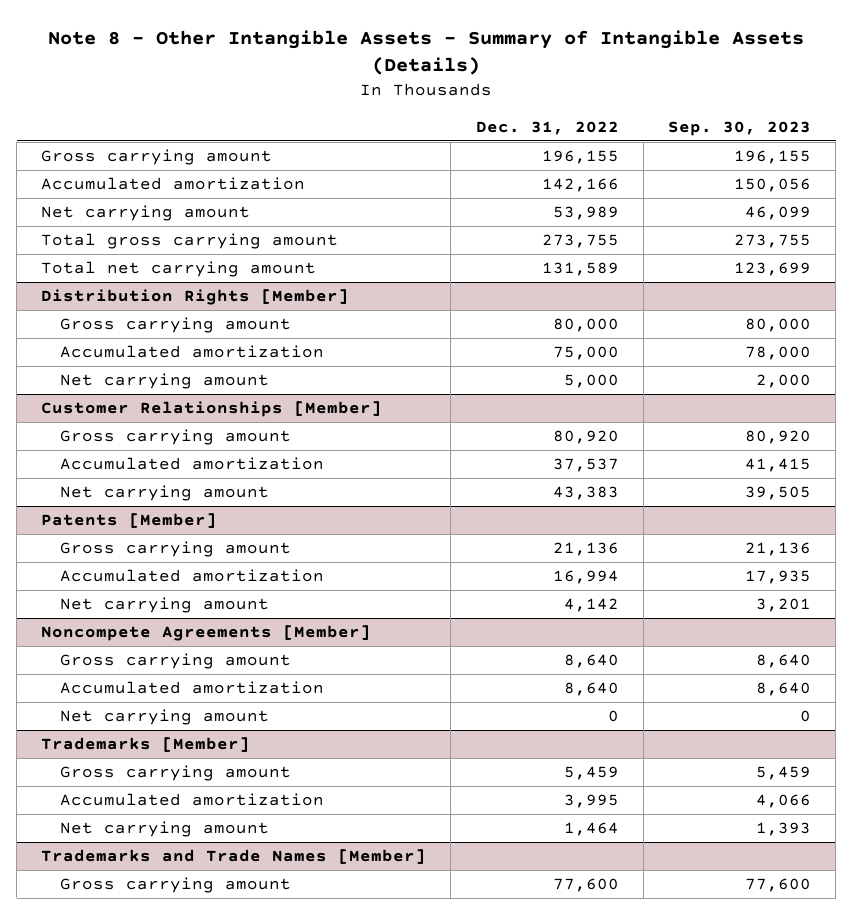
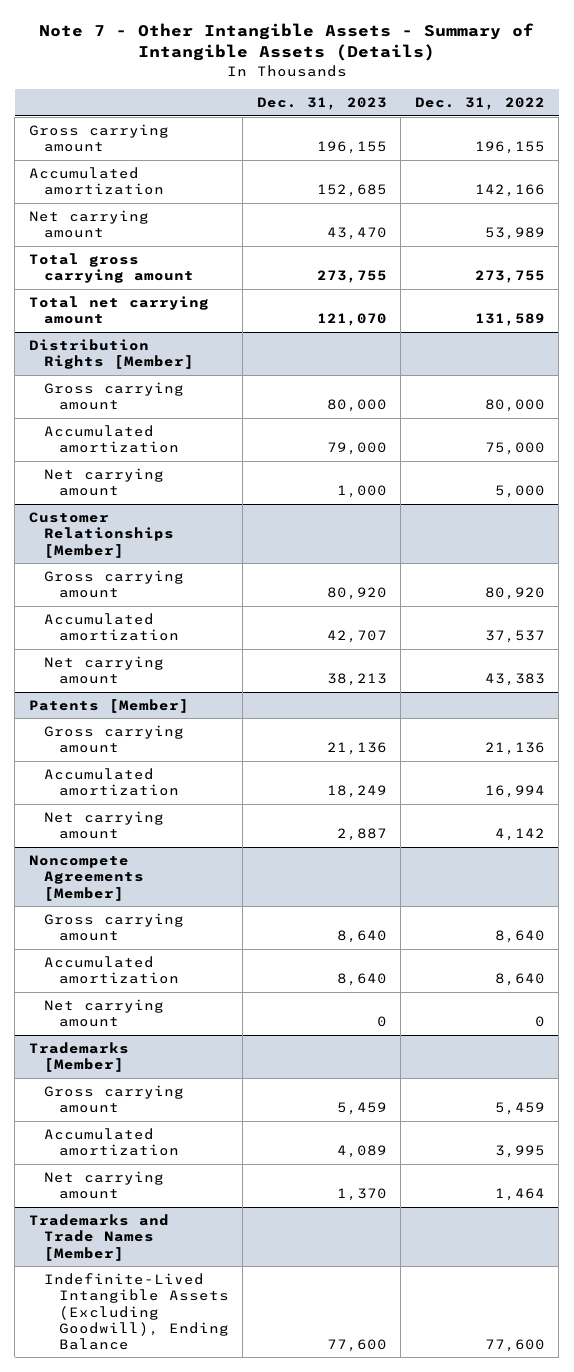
- Note 8 - Other Intangible Assets - Summary of Intangible Assets (Details)
+ Note 7 - Other Intangible Assets - Summary of Intangible Assets (Details)
- | Dec. 31, 2022 | Sep. 30, 2023
+ | Dec. 31, 2023 | Dec. 31, 2022
@ Trademarks and Trade Names [Member]
- Gross carrying amount | 77,600 | 77,600
+ Indefinite-Lived Intangible Assets (Excluding Goodwill), Ending Balance | 77,600 | 77,600

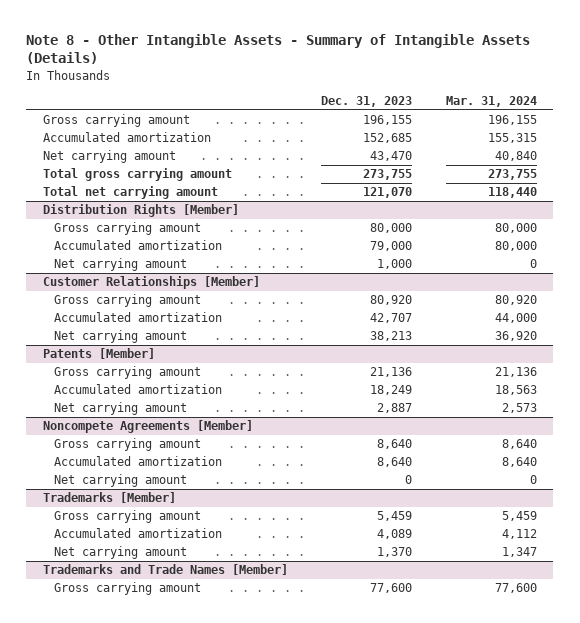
- Note 7 - Other Intangible Assets - Summary of Intangible Assets (Details)
+ Note 8 - Other Intangible Assets - Summary of Intangible Assets (Details)
- | Dec. 31, 2023 | Dec. 31, 2022
+ | Dec. 31, 2023 | Mar. 31, 2024
@ Trademarks and Trade Names [Member]
- Indefinite-Lived Intangible Assets (Excluding Goodwill), Ending Balance | 77,600 | 77,600
+ Gross carrying amount | 77,600 | 77,600

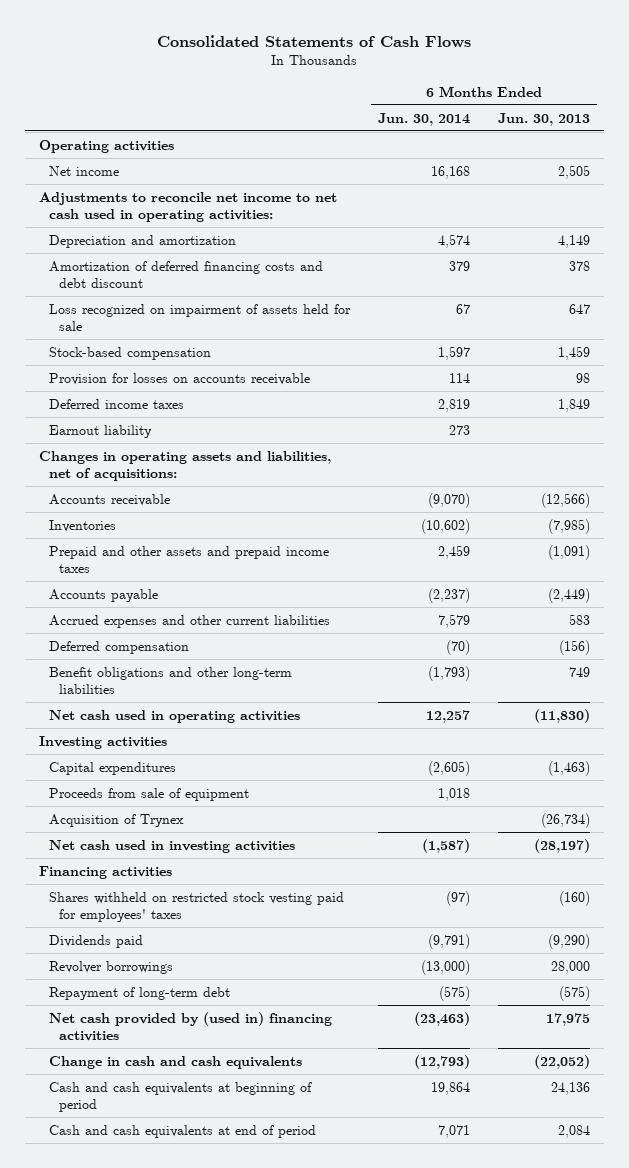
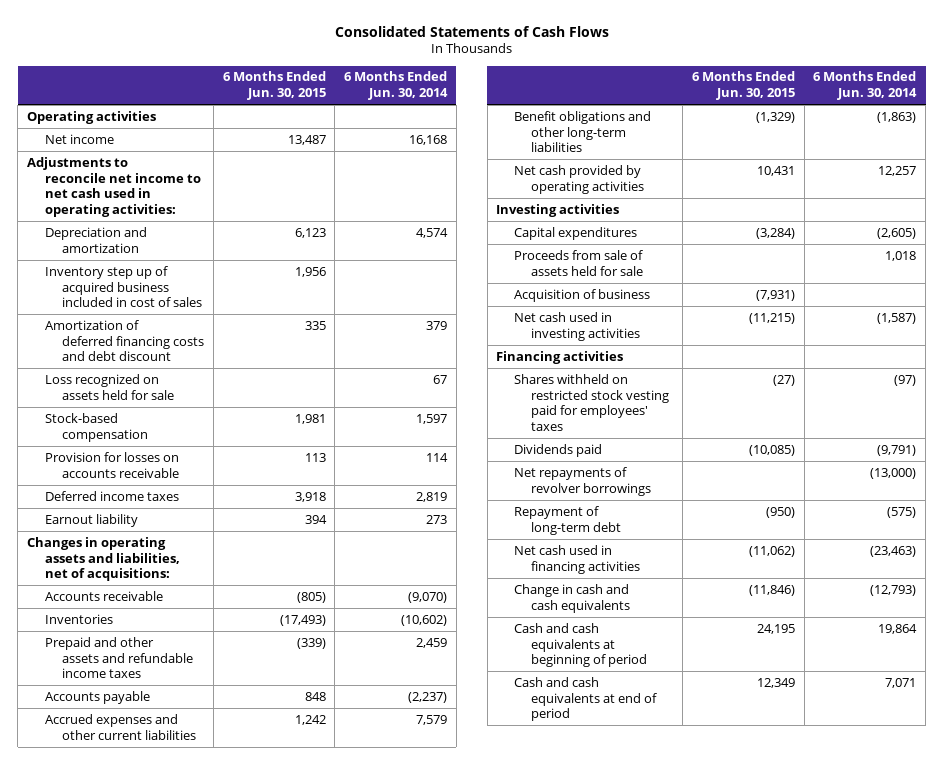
- | 6 Months Ended Jun. 30, 2014 | 6 Months Ended Jun. 30, 2013
+ | 6 Months Ended Jun. 30, 2015 | 6 Months Ended Jun. 30, 2014
+ Inventory step up of acquired business included in cost of sales | 1,956 |
- Loss recognized on impairment of assets held for sale | 67 | 647
+ Loss recognized on assets held for sale | | 67
- Prepaid and other assets and prepaid income taxes | 2,459 | (1,091)
+ Prepaid and other assets and refundable income taxes | (339) | 2,459
- Deferred compensation | (70) | (156)
- Benefit obligations and other long-term liabilities | (1,793) | 749
- Net cash used in operating activities | 12,257 | (11,830)
+ Benefit obligations and other long-term liabilities | (1,329) | (1,863)
+ Net cash provided by operating activities | 10,431 | 12,257
- Proceeds from sale of equipment | 1,018 |
- Acquisition of Trynex | | (26,734)
+ Proceeds from sale of assets held for sale | | 1,018
+ Acquisition of business | (7,931) |
- Revolver borrowings | (13,000) | 28,000
+ Net repayments of revolver borrowings | | (13,000)
- Net cash provided by (used in) financing activities | (23,463) | 17,975
+ Net cash used in financing activities | (11,062) | (23,463)

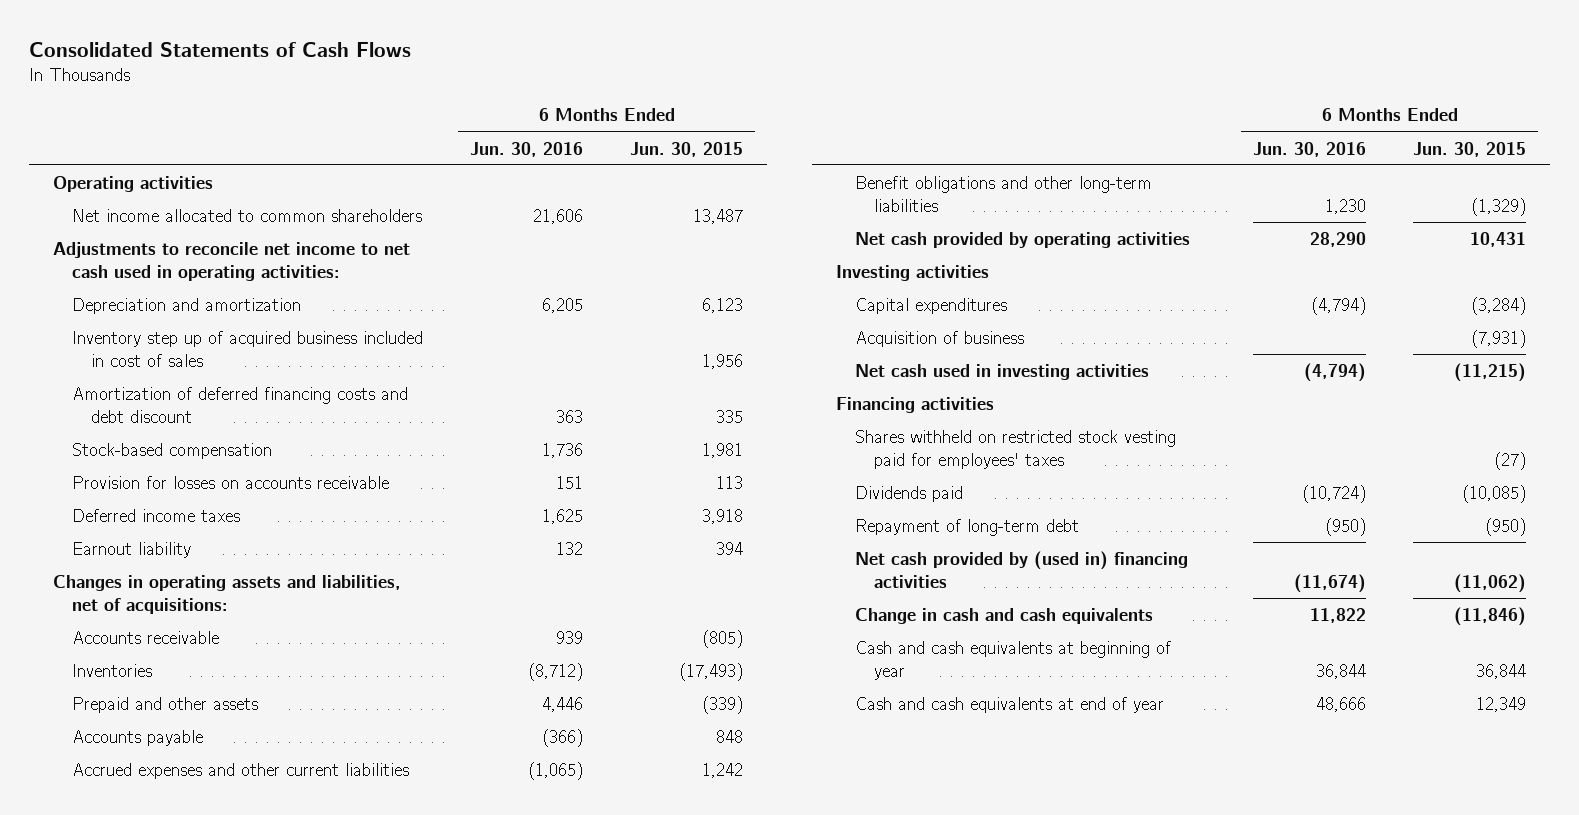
- | 6 Months Ended Jun. 30, 2015 | 6 Months Ended Jun. 30, 2014
+ | 6 Months Ended Jun. 30, 2016 | 6 Months Ended Jun. 30, 2015
- Net income | 13,487 | 16,168
+ Net income allocated to common shareholders | 21,606 | 13,487
- Loss recognized on assets held for sale | | 67
- Prepaid and other assets and refundable income taxes | (339) | 2,459
+ Prepaid and other assets | 4,446 | (339)
- Proceeds from sale of assets held for sale | | 1,018
- Net repayments of revolver borrowings | | (13,000)
- Net cash used in financing activities | (11,062) | (23,463)
+ Net cash provided by (used in) financing activities | (11,674) | (11,062)
- Cash and cash equivalents at beginning of period | 24,195 | 19,864
- Cash and cash equivalents at end of period | 12,349 | 7,071
+ Cash and cash equivalents at beginning of year | 36,844 | 36,844
+ Cash and cash equivalents at end of year | 48,666 | 12,349

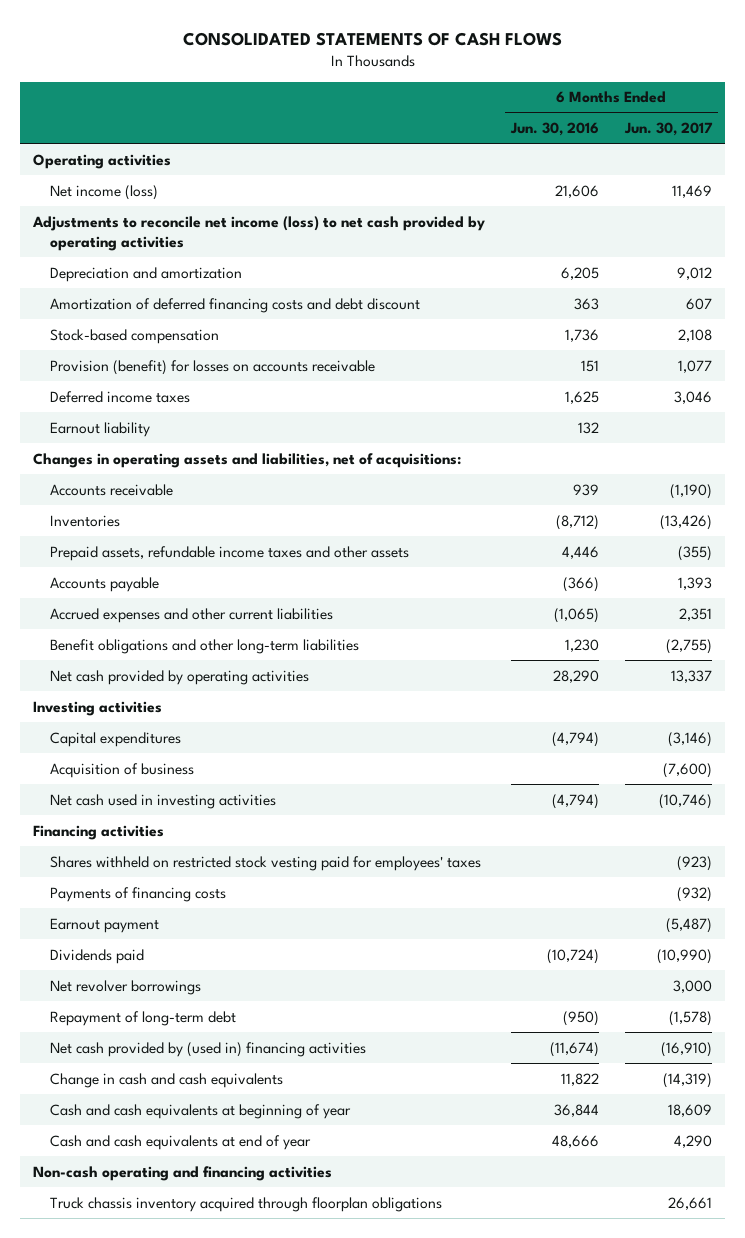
- Consolidated Statements of Cash Flows
+ CONSOLIDATED STATEMENTS OF CASH FLOWS
- | 6 Months Ended Jun. 30, 2016 | 6 Months Ended Jun. 30, 2015
+ | 6 Months Ended Jun. 30, 2016 | 6 Months Ended Jun. 30, 2017
- Net income allocated to common shareholders | 21,606 | 13,487
- Adjustments to reconcile net income to net cash used in operating activities:
+ Net income (loss) | 21,606 | 11,469
+ Adjustments to reconcile net income (loss) to net cash provided by operating activities
- Inventory step up of acquired business included in cost of sales | | 1,956
- Provision for losses on accounts receivable | 151 | 113
+ Provision (benefit) for losses on accounts receivable | 151 | 1,077
- Prepaid and other assets | 4,446 | (339)
+ Prepaid assets, refundable income taxes and other assets | 4,446 | (355)
+ Payments of financing costs | | (932)
+ Earnout payment | | (5,487)
+ Net revolver borrowings | | 3,000
+ Non-cash operating and financing activities
+ Truck chassis inventory acquired through floorplan obligations | | 26,661

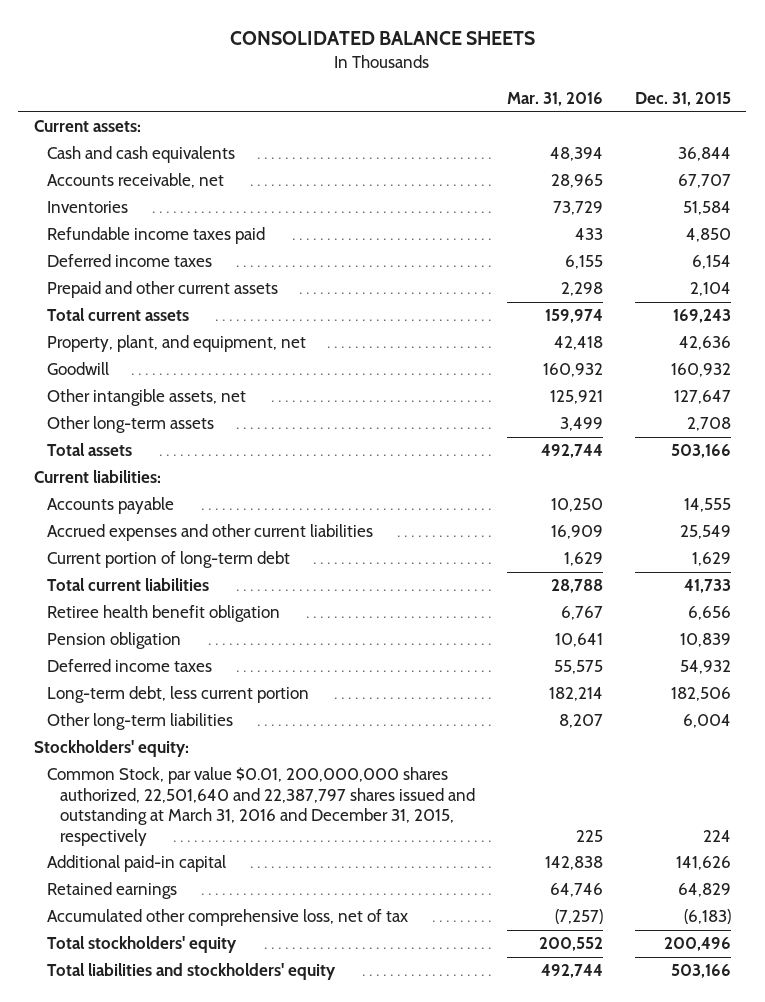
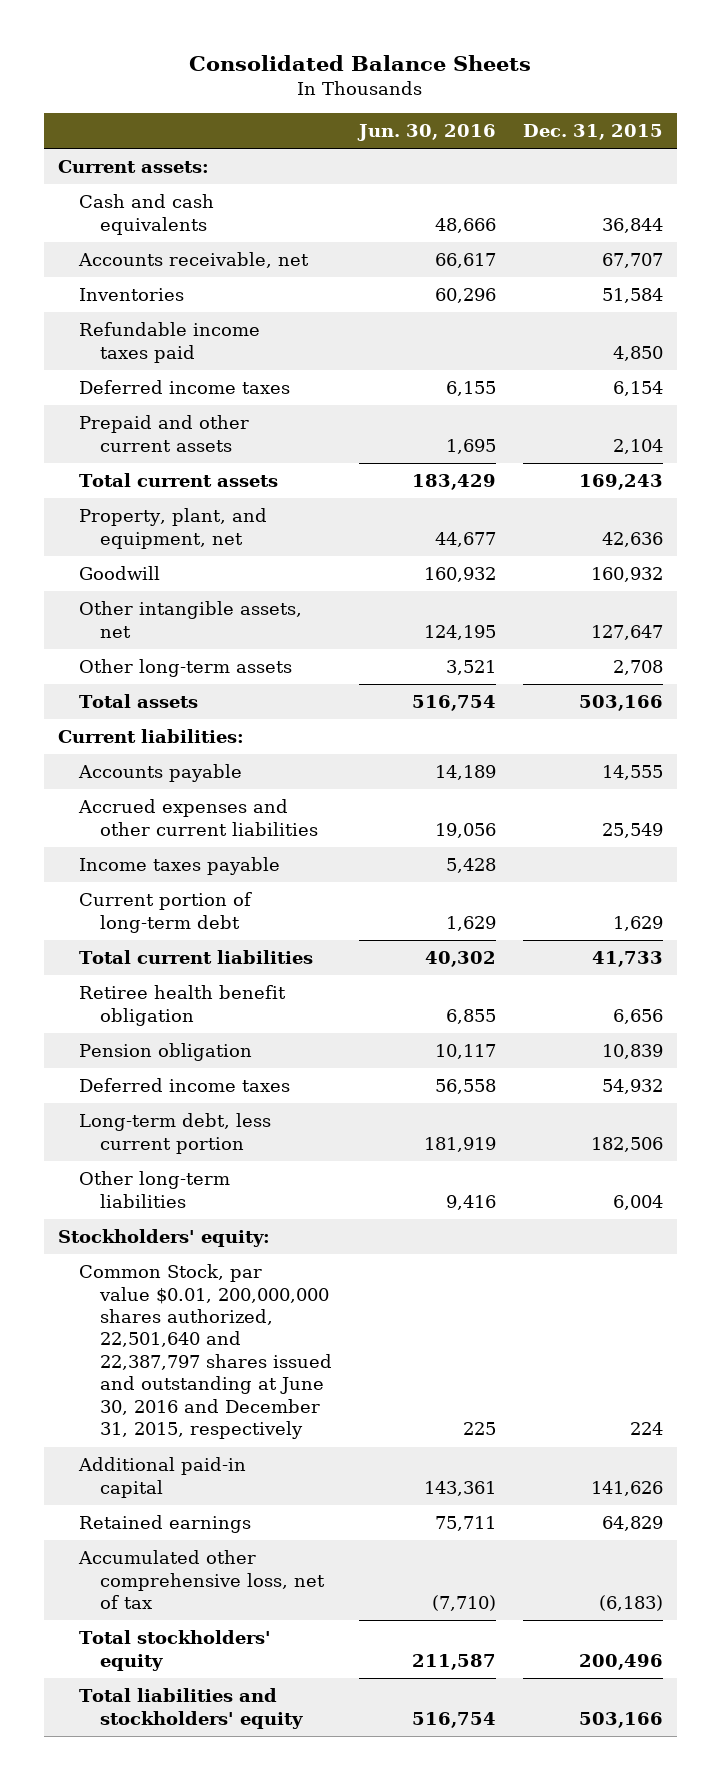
- CONSOLIDATED BALANCE SHEETS
+ Consolidated Balance Sheets
- | Mar. 31, 2016 | Dec. 31, 2015
+ | Jun. 30, 2016 | Dec. 31, 2015
+ Income taxes payable | 5,428 |
- Common Stock, par value $0.01, 200,000,000 shares authorized, 22,501,640 and 22,387,797 shares issued and outstanding at March 31, 2016 and December 31, 2015, respectively | 225 | 224
+ Common Stock, par value $0.01, 200,000,000 shares authorized, 22,501,640 and 22,387,797 shares issued and outstanding at June 30, 2016 and December 31, 2015, respectively | 225 | 224

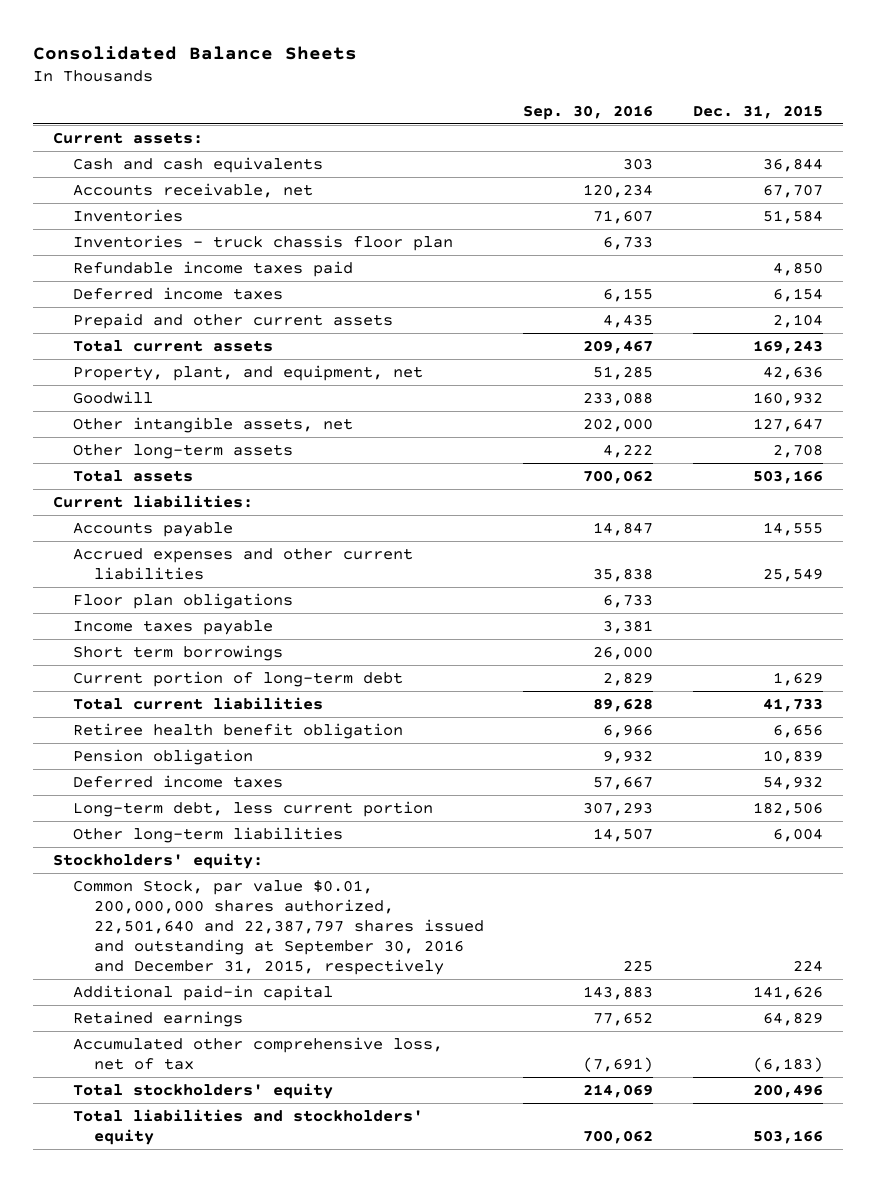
- | Jun. 30, 2016 | Dec. 31, 2015
+ | Sep. 30, 2016 | Dec. 31, 2015
+ Inventories - truck chassis floor plan | 6,733 |
+ Floor plan obligations | 6,733 |
+ Short term borrowings | 26,000 |
- Common Stock, par value $0.01, 200,000,000 shares authorized, 22,501,640 and 22,387,797 shares issued and outstanding at June 30, 2016 and December 31, 2015, respectively | 225 | 224
+ Common Stock, par value $0.01, 200,000,000 shares authorized, 22,501,640 and 22,387,797 shares issued and outstanding at September 30, 2016 and December 31, 2015, respectively | 225 | 224

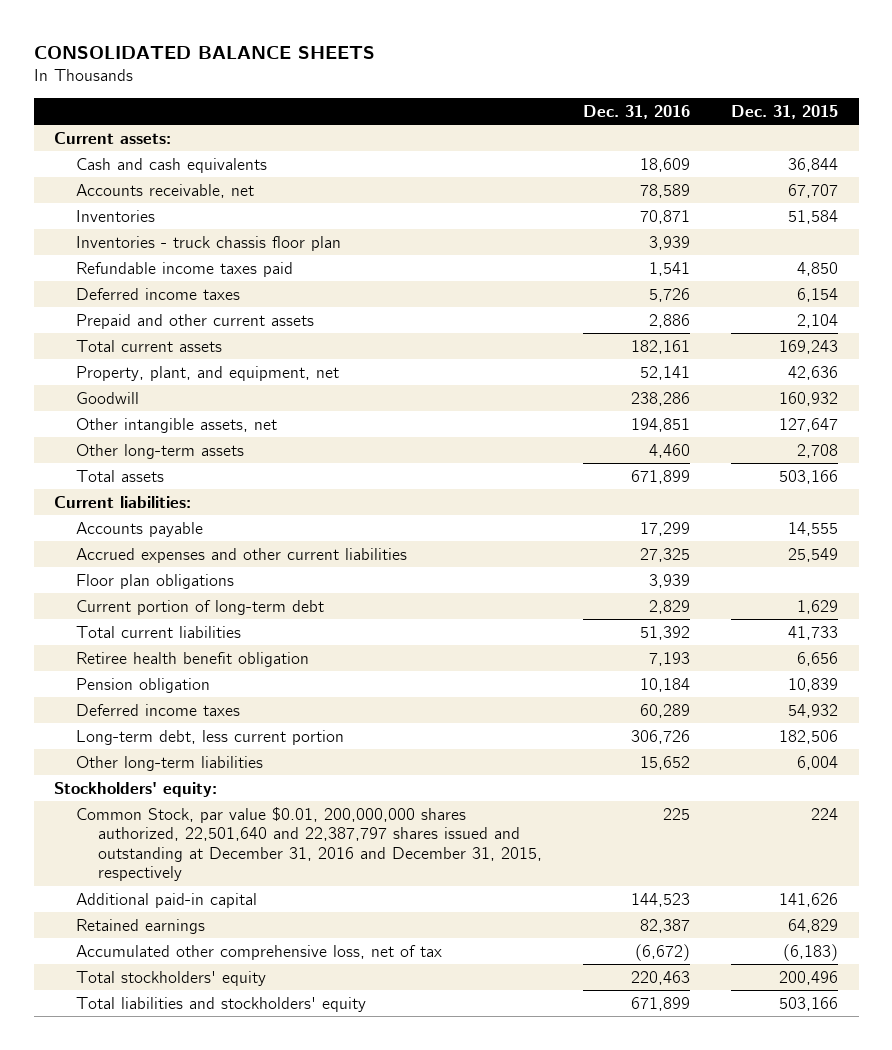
- Consolidated Balance Sheets
+ CONSOLIDATED BALANCE SHEETS
- | Sep. 30, 2016 | Dec. 31, 2015
+ | Dec. 31, 2016 | Dec. 31, 2015
- Income taxes payable | 3,381 |
- Short term borrowings | 26,000 |
- Common Stock, par value $0.01, 200,000,000 shares authorized, 22,501,640 and 22,387,797 shares issued and outstanding at September 30, 2016 and December 31, 2015, respectively | 225 | 224
+ Common Stock, par value $0.01, 200,000,000 shares authorized, 22,501,640 and 22,387,797 shares issued and outstanding at December 31, 2016 and December 31, 2015, respectively | 225 | 224

